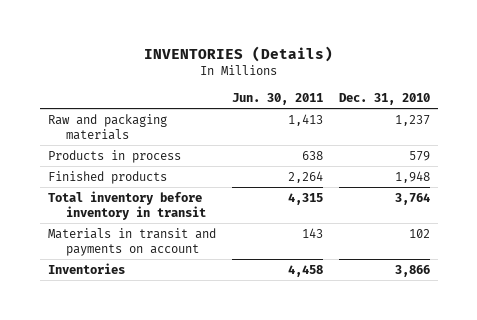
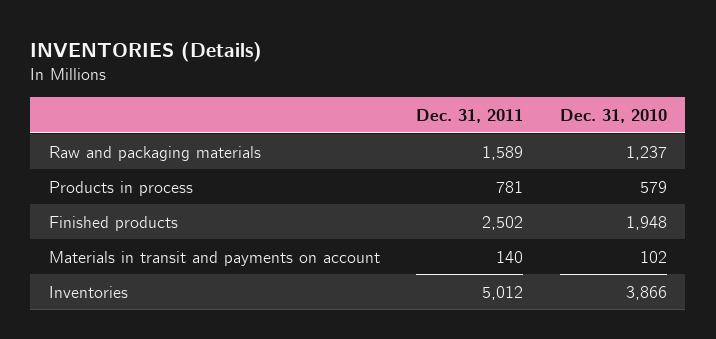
- | Jun. 30, 2011 | Dec. 31, 2010
+ | Dec. 31, 2011 | Dec. 31, 2010
- Total inventory before inventory in transit | 4,315 | 3,764

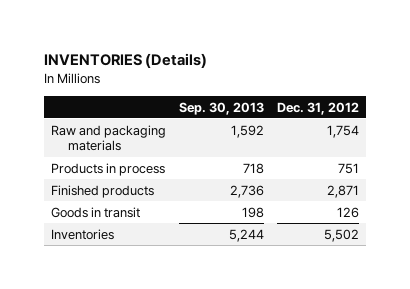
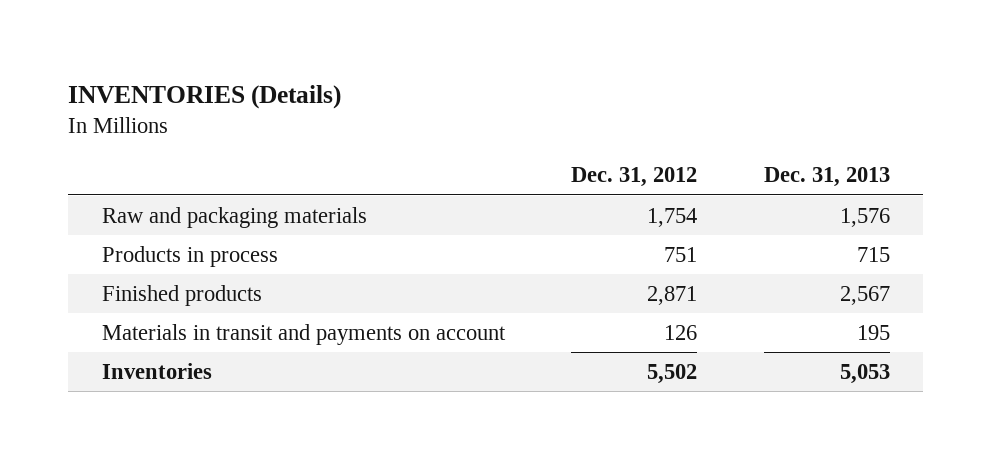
- | Sep. 30, 2013 | Dec. 31, 2012
+ | Dec. 31, 2012 | Dec. 31, 2013
- Goods in transit | 198 | 126
+ Materials in transit and payments on account | 126 | 195

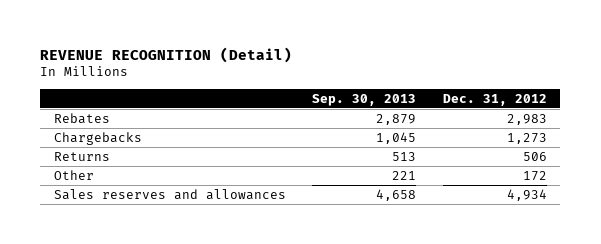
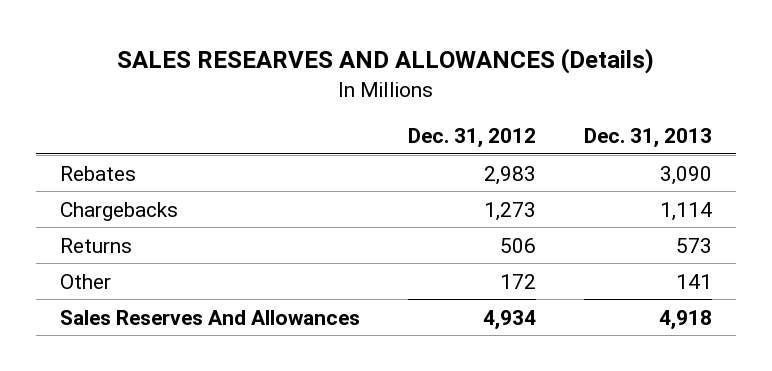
- REVENUE RECOGNITION (Detail)
+ SALES RESEARVES AND ALLOWANCES (Details)
- | Sep. 30, 2013 | Dec. 31, 2012
+ | Dec. 31, 2012 | Dec. 31, 2013
- Sales reserves and allowances | 4,658 | 4,934
+ Sales Reserves And Allowances | 4,934 | 4,918

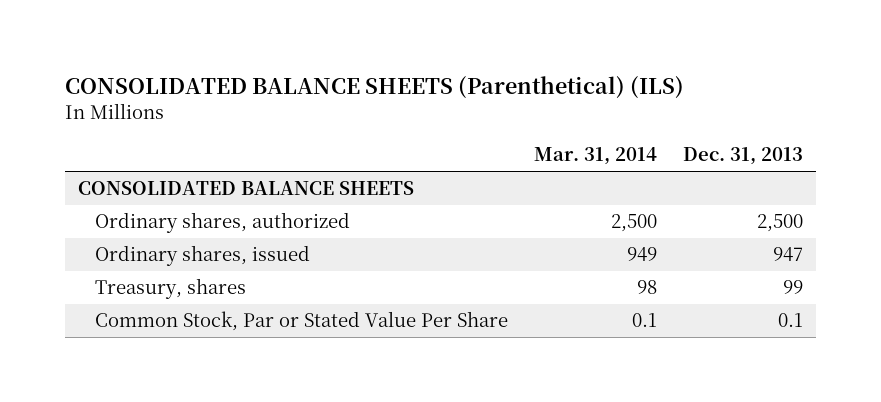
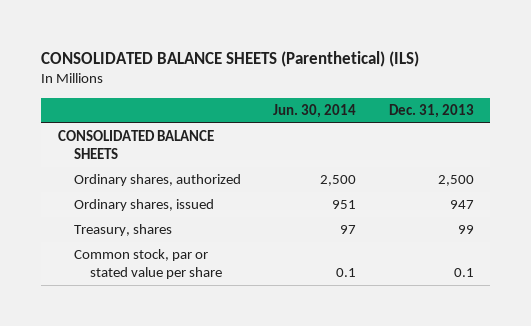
- | Mar. 31, 2014 | Dec. 31, 2013
+ | Jun. 30, 2014 | Dec. 31, 2013
- Common Stock, Par or Stated Value Per Share | 0.1 | 0.1
+ Common stock, par or stated value per share | 0.1 | 0.1

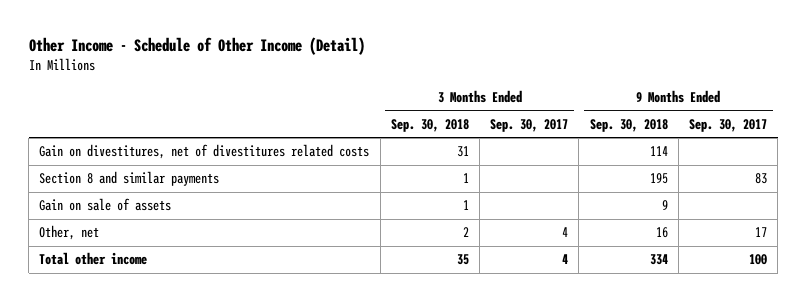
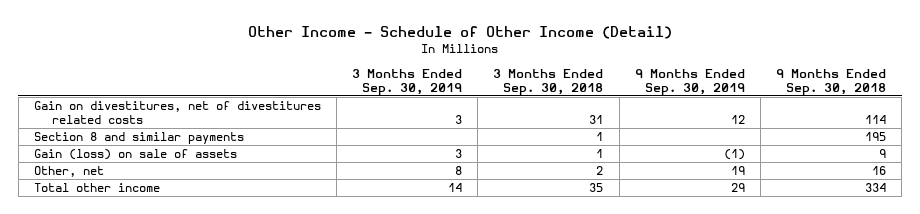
- | 3 Months Ended Sep. 30, 2018 | 3 Months Ended Sep. 30, 2017 | 9 Months Ended Sep. 30, 2018 | 9 Months Ended Sep. 30, 2017
+ | 3 Months Ended Sep. 30, 2019 | 3 Months Ended Sep. 30, 2018 | 9 Months Ended Sep. 30, 2019 | 9 Months Ended Sep. 30, 2018
- Gain on sale of assets | 1 | | 9 |
+ Gain (loss) on sale of assets | 3 | 1 | (1) | 9

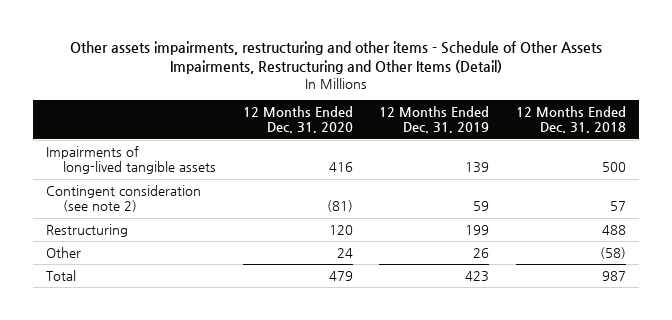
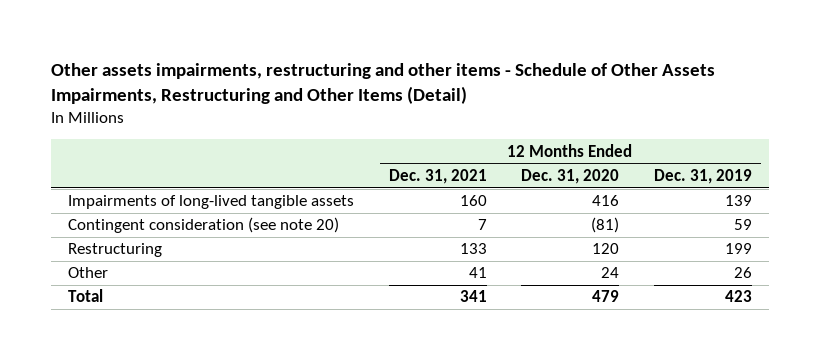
- | 12 Months Ended Dec. 31, 2020 | 12 Months Ended Dec. 31, 2019 | 12 Months Ended Dec. 31, 2018
+ | 12 Months Ended Dec. 31, 2021 | 12 Months Ended Dec. 31, 2020 | 12 Months Ended Dec. 31, 2019
- Contingent consideration (see note 2) | (81) | 59 | 57
+ Contingent consideration (see note 20) | 7 | (81) | 59

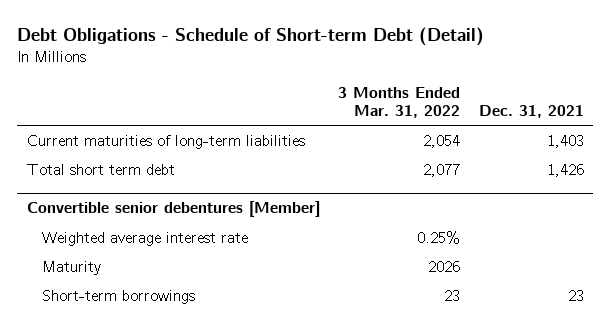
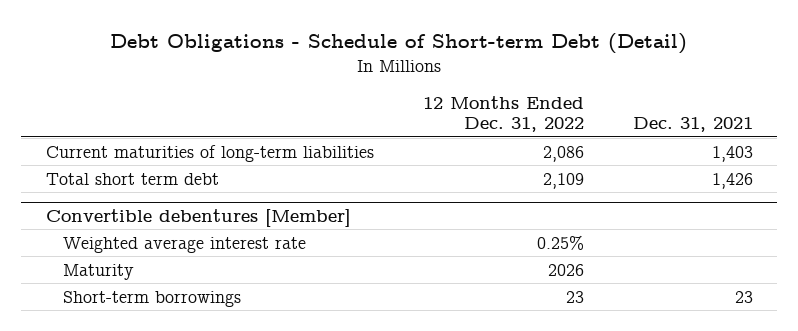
- | 3 Months Ended Mar. 31, 2022 | Dec. 31, 2021
+ | 12 Months Ended Dec. 31, 2022 | Dec. 31, 2021
- Convertible senior debentures [Member]
+ Convertible debentures [Member]

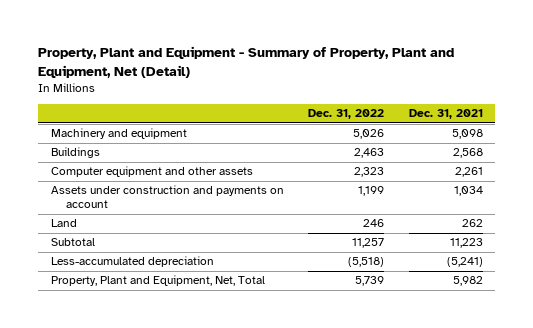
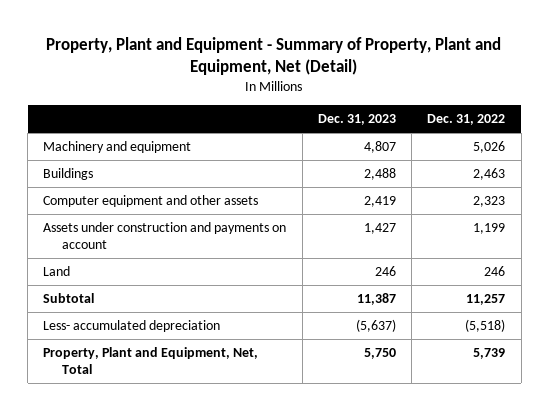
- | Dec. 31, 2022 | Dec. 31, 2021
+ | Dec. 31, 2023 | Dec. 31, 2022
- Less-accumulated depreciation | (5,518) | (5,241)
+ Less- accumulated depreciation | (5,637) | (5,518)

